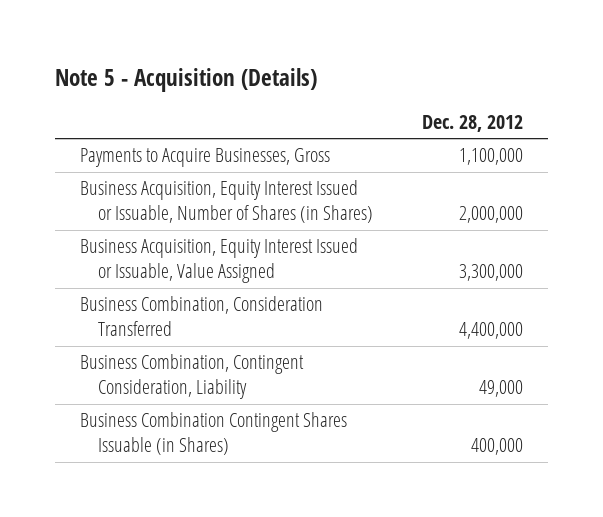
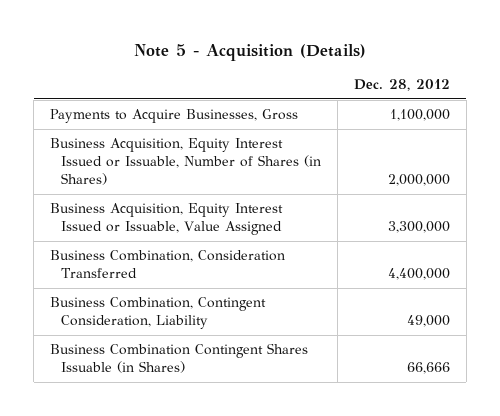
- Business Combination Contingent Shares Issuable (in Shares) | 400,000
+ Business Combination Contingent Shares Issuable (in Shares) | 66,666

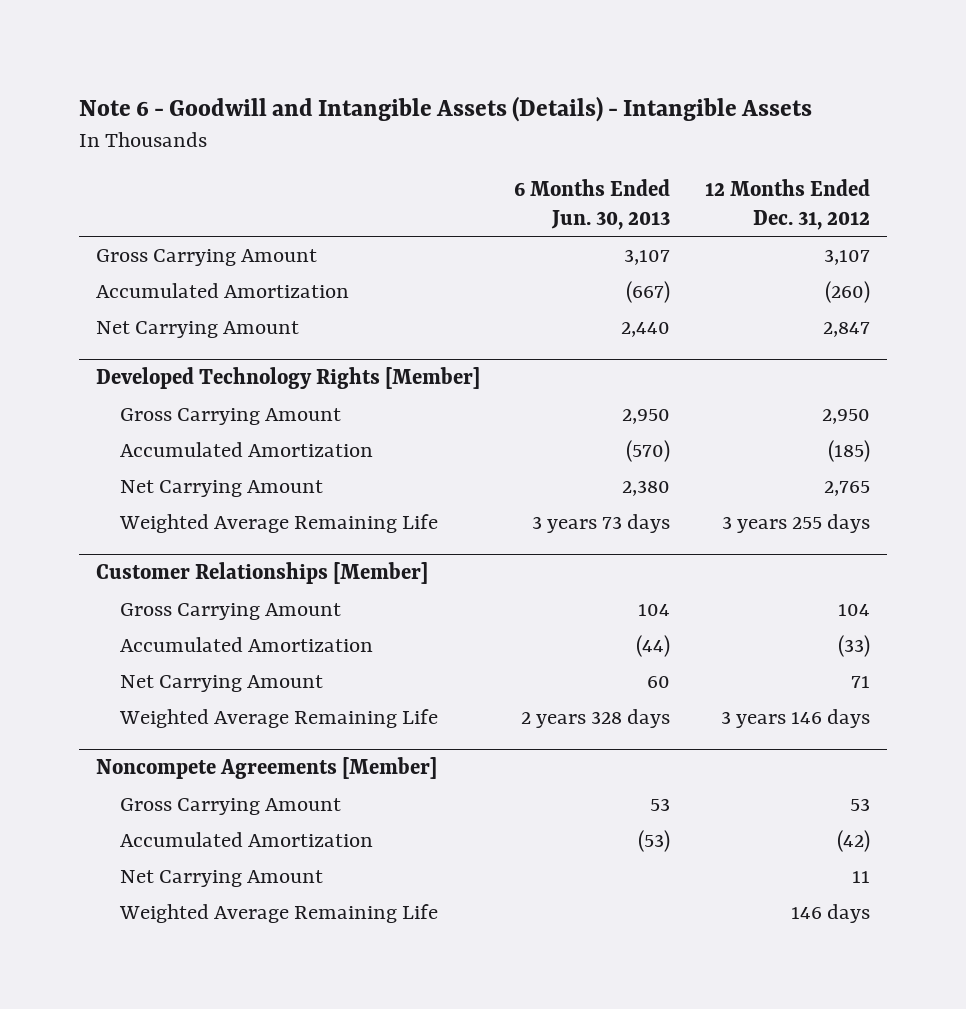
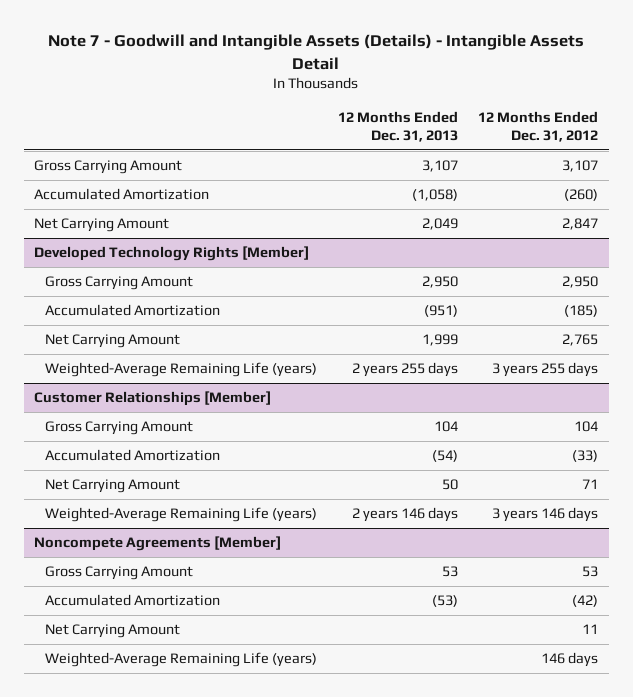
- Note 6 - Goodwill and Intangible Assets (Details) - Intangible Assets
+ Note 7 - Goodwill and Intangible Assets (Details) - Intangible Assets Detail
- | 6 Months Ended Jun. 30, 2013 | 12 Months Ended Dec. 31, 2012
+ | 12 Months Ended Dec. 31, 2013 | 12 Months Ended Dec. 31, 2012
@ Developed Technology Rights [Member]
- Weighted Average Remaining Life | 3 years 73 days | 3 years 255 days
+ Weighted-Average Remaining Life (years) | 2 years 255 days | 3 years 255 days
@ Customer Relationships [Member]
- Weighted Average Remaining Life | 2 years 328 days | 3 years 146 days
+ Weighted-Average Remaining Life (years) | 2 years 146 days | 3 years 146 days
@ Noncompete Agreements [Member]
- Weighted Average Remaining Life | | 146 days
+ Weighted-Average Remaining Life (years) | | 146 days

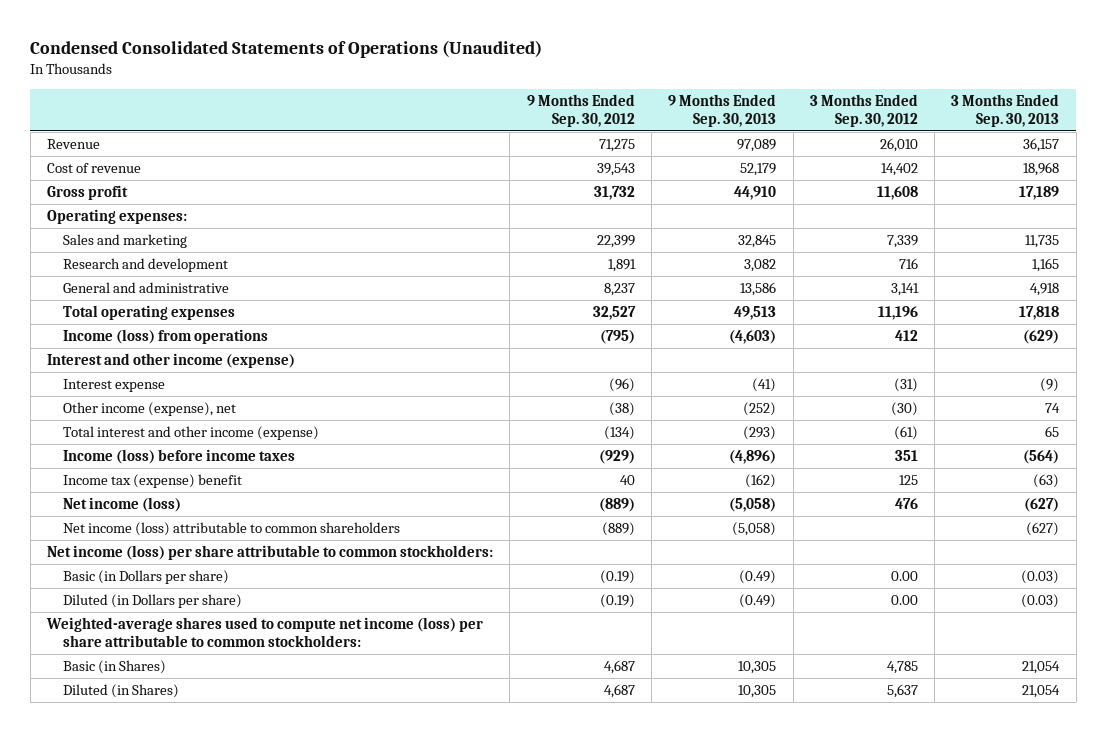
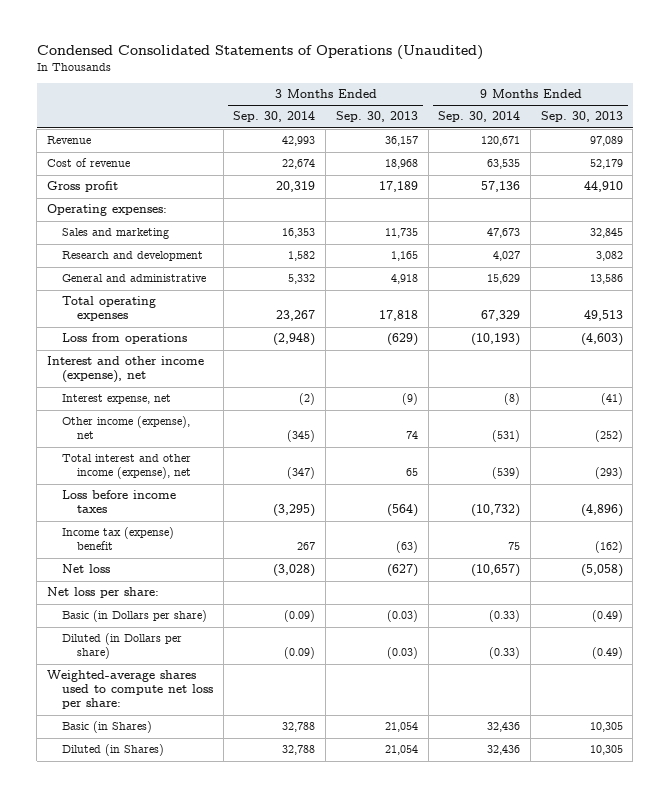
- | 9 Months Ended Sep. 30, 2012 | 9 Months Ended Sep. 30, 2013 | 3 Months Ended Sep. 30, 2012 | 3 Months Ended Sep. 30, 2013
+ | 3 Months Ended Sep. 30, 2014 | 3 Months Ended Sep. 30, 2013 | 9 Months Ended Sep. 30, 2014 | 9 Months Ended Sep. 30, 2013
- Income (loss) from operations | (795) | (4,603) | 412 | (629)
- Interest and other income (expense)
- Interest expense | (96) | (41) | (31) | (9)
+ Loss from operations | (2,948) | (629) | (10,193) | (4,603)
+ Interest and other income (expense), net
+ Interest expense, net | (2) | (9) | (8) | (41)
- Total interest and other income (expense) | (134) | (293) | (61) | 65
- Income (loss) before income taxes | (929) | (4,896) | 351 | (564)
+ Total interest and other income (expense), net | (347) | 65 | (539) | (293)
+ Loss before income taxes | (3,295) | (564) | (10,732) | (4,896)
- Net income (loss) | (889) | (5,058) | 476 | (627)
- Net income (loss) attributable to common shareholders | (889) | (5,058) | | (627)
- Net income (loss) per share attributable to common stockholders:
+ Net loss | (3,028) | (627) | (10,657) | (5,058)
+ Net loss per share:
- Weighted-average shares used to compute net income (loss) per share attributable to common stockholders:
+ Weighted-average shares used to compute net loss per share:

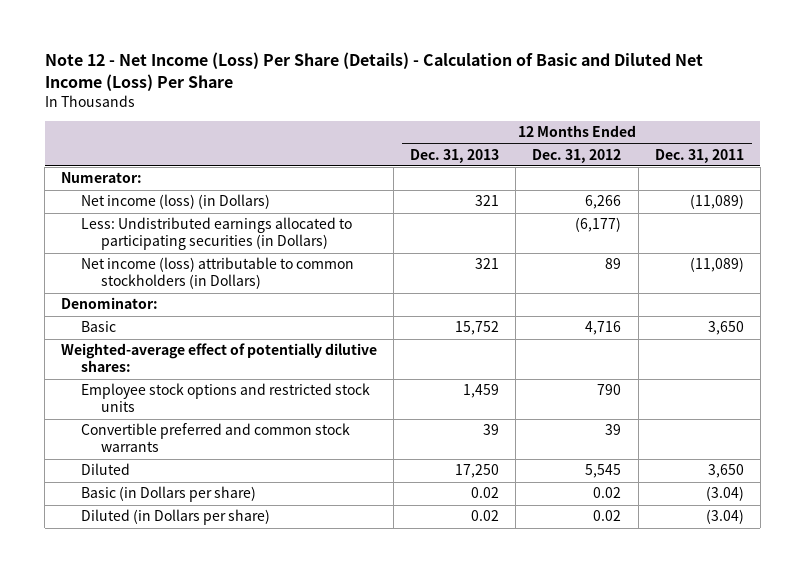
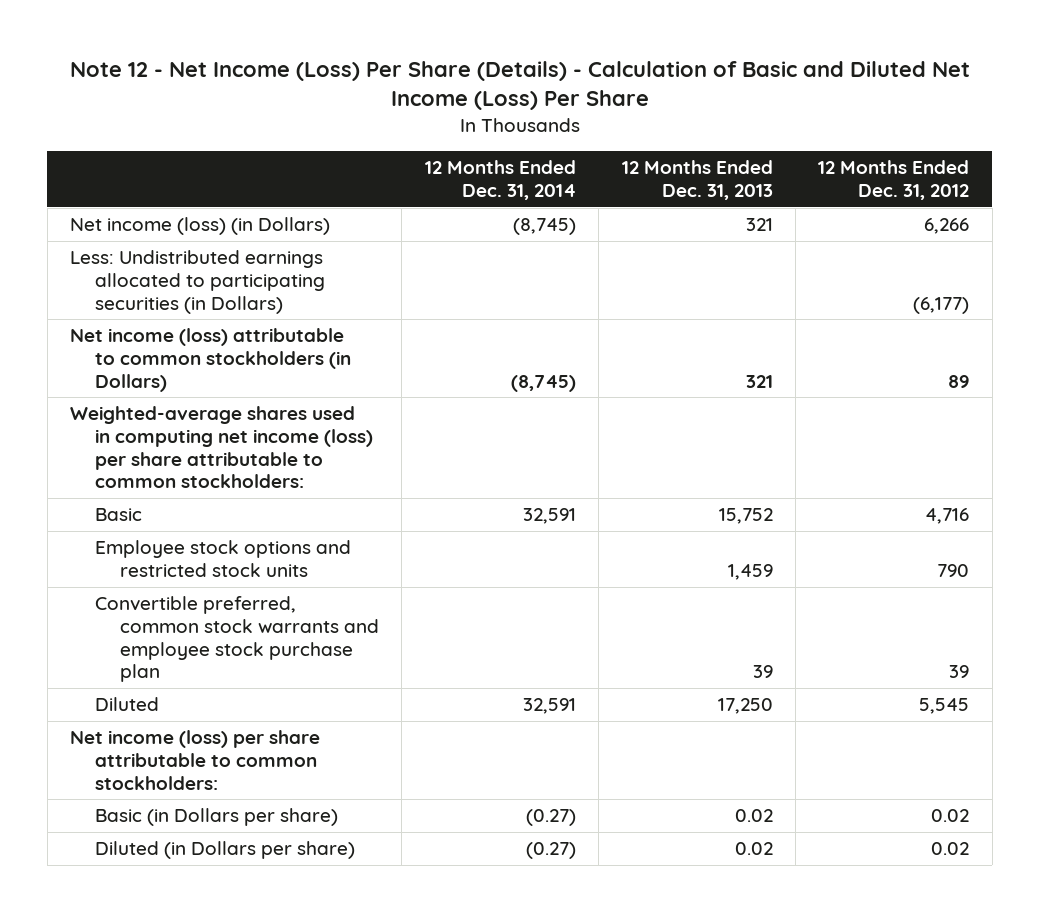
- | 12 Months Ended Dec. 31, 2013 | 12 Months Ended Dec. 31, 2012 | 12 Months Ended Dec. 31, 2011
+ | 12 Months Ended Dec. 31, 2014 | 12 Months Ended Dec. 31, 2013 | 12 Months Ended Dec. 31, 2012
- Numerator:
- Denominator:
+ Weighted-average shares used in computing net income (loss) per share attributable to common stockholders:
- Weighted-average effect of potentially dilutive shares:
- Convertible preferred and common stock warrants | 39 | 39 |
+ Convertible preferred, common stock warrants and employee stock purchase plan | | 39 | 39
+ Net income (loss) per share attributable to common stockholders:

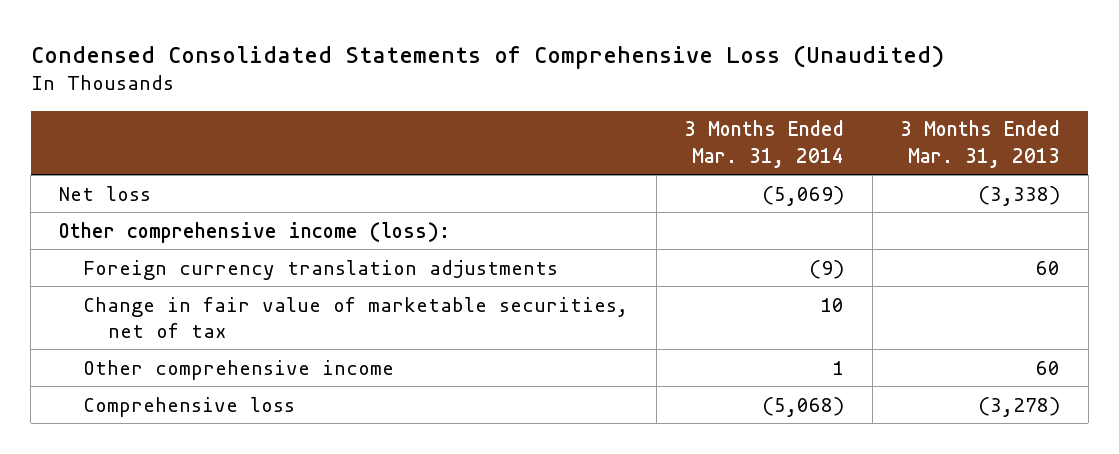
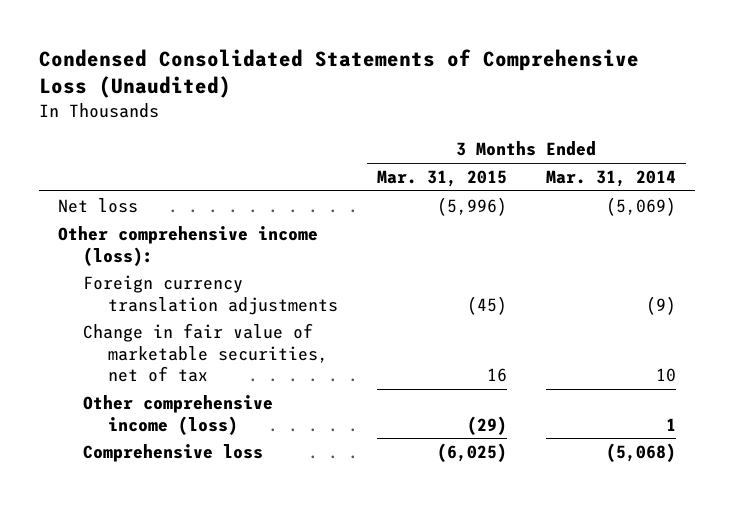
- | 3 Months Ended Mar. 31, 2014 | 3 Months Ended Mar. 31, 2013
+ | 3 Months Ended Mar. 31, 2015 | 3 Months Ended Mar. 31, 2014
- Other comprehensive income | 1 | 60
+ Other comprehensive income (loss) | (29) | 1

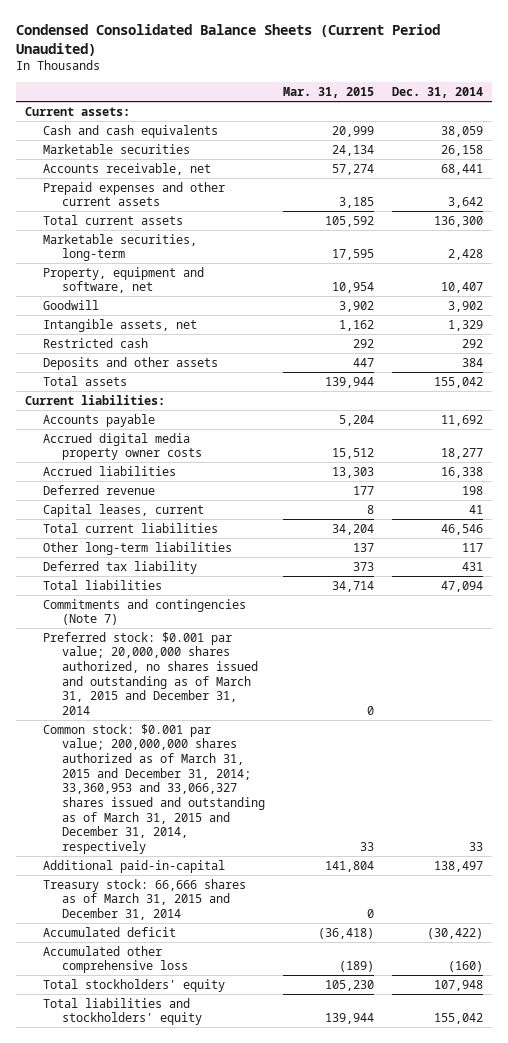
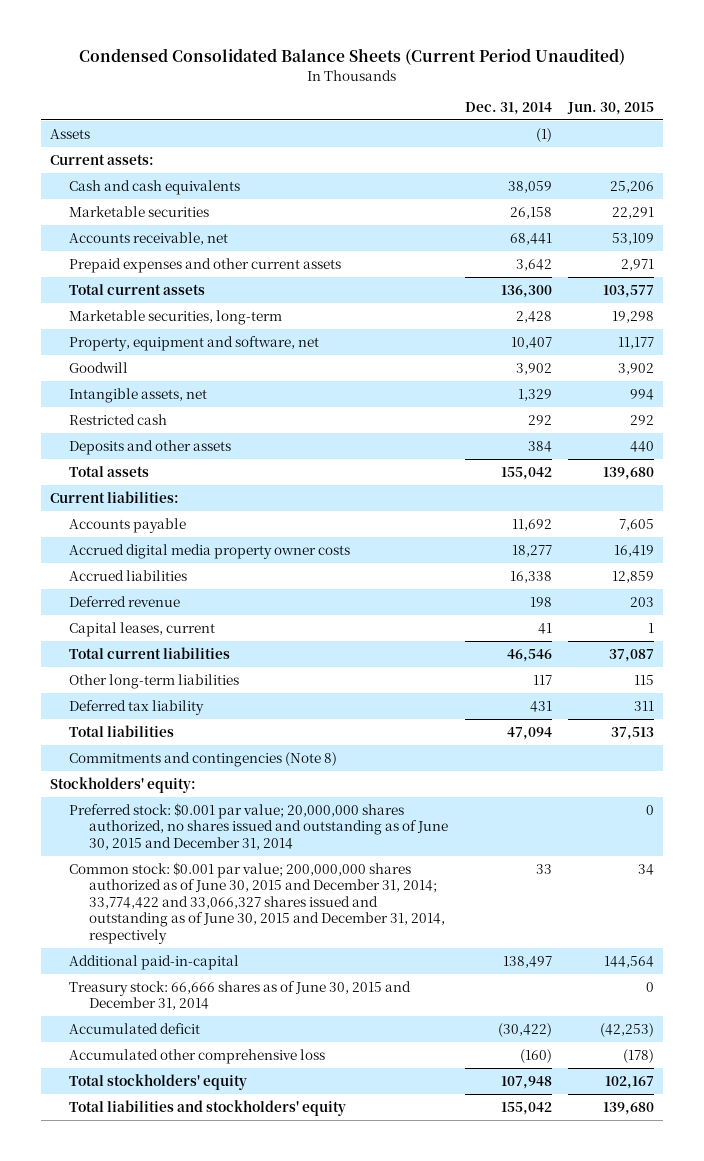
- | Mar. 31, 2015 | Dec. 31, 2014
+ | Dec. 31, 2014 | Jun. 30, 2015
+ Assets | (1) |
- Commitments and contingencies (Note 7)
- Preferred stock: $0.001 par value; 20,000,000 shares authorized, no shares issued and outstanding as of March 31, 2015 and December 31, 2014 | 0 |
- Common stock: $0.001 par value; 200,000,000 shares authorized as of March 31, 2015 and December 31, 2014; 33,360,953 and 33,066,327 shares issued and outstanding as of March 31, 2015 and December 31, 2014, respectively | 33 | 33
+ Commitments and contingencies (Note 8)
+ Stockholders' equity:
+ Preferred stock: $0.001 par value; 20,000,000 shares authorized, no shares issued and outstanding as of June 30, 2015 and December 31, 2014 | | 0
+ Common stock: $0.001 par value; 200,000,000 shares authorized as of June 30, 2015 and December 31, 2014; 33,774,422 and 33,066,327 shares issued and outstanding as of June 30, 2015 and December 31, 2014, respectively | 33 | 34
- Treasury stock: 66,666 shares as of March 31, 2015 and December 31, 2014 | 0 |
+ Treasury stock: 66,666 shares as of June 30, 2015 and December 31, 2014 | | 0

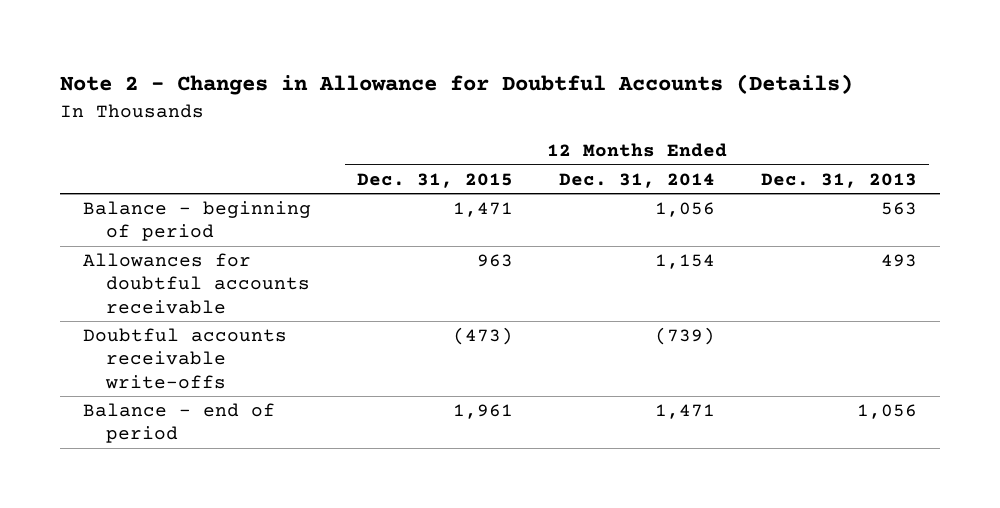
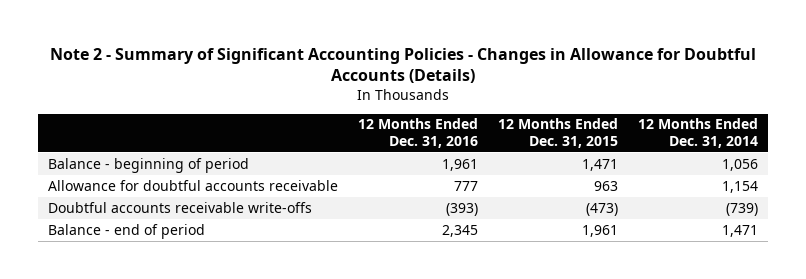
- Note 2 - Changes in Allowance for Doubtful Accounts (Details)
+ Note 2 - Summary of Significant Accounting Policies - Changes in Allowance for Doubtful Accounts (Details)
- | 12 Months Ended Dec. 31, 2015 | 12 Months Ended Dec. 31, 2014 | 12 Months Ended Dec. 31, 2013
+ | 12 Months Ended Dec. 31, 2016 | 12 Months Ended Dec. 31, 2015 | 12 Months Ended Dec. 31, 2014
- Allowances for doubtful accounts receivable | 963 | 1,154 | 493
+ Allowance for doubtful accounts receivable | 777 | 963 | 1,154

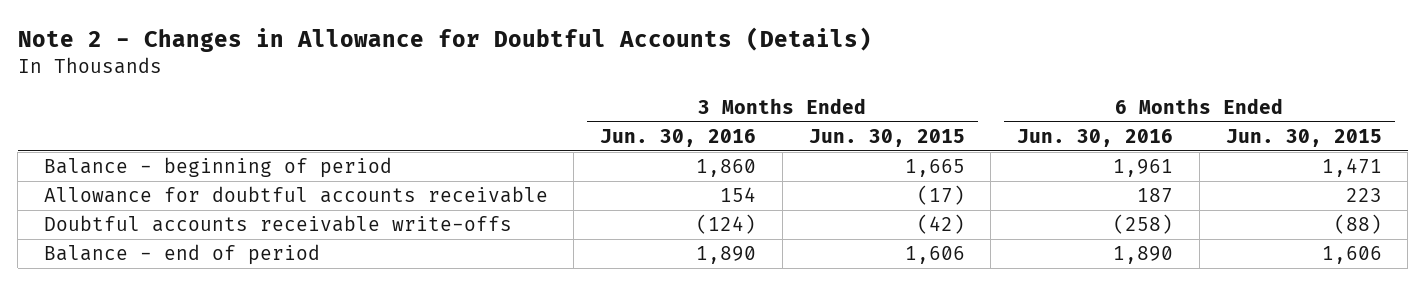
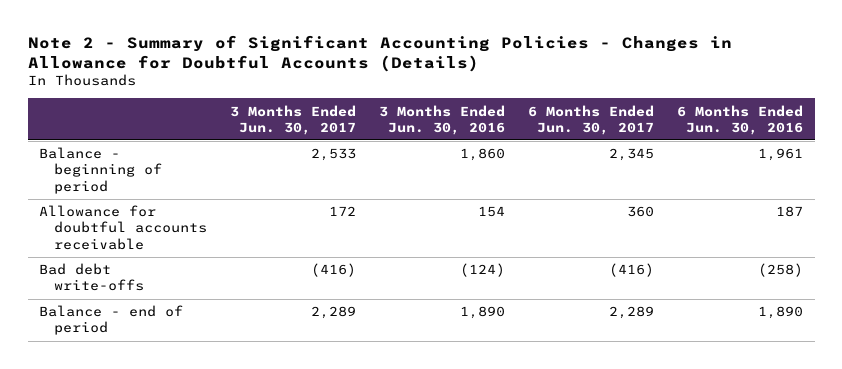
- Note 2 - Changes in Allowance for Doubtful Accounts (Details)
+ Note 2 - Summary of Significant Accounting Policies - Changes in Allowance for Doubtful Accounts (Details)
- | 3 Months Ended Jun. 30, 2016 | 3 Months Ended Jun. 30, 2015 | 6 Months Ended Jun. 30, 2016 | 6 Months Ended Jun. 30, 2015
+ | 3 Months Ended Jun. 30, 2017 | 3 Months Ended Jun. 30, 2016 | 6 Months Ended Jun. 30, 2017 | 6 Months Ended Jun. 30, 2016
- Doubtful accounts receivable write-offs | (124) | (42) | (258) | (88)
+ Bad debt write-offs | (416) | (124) | (416) | (258)

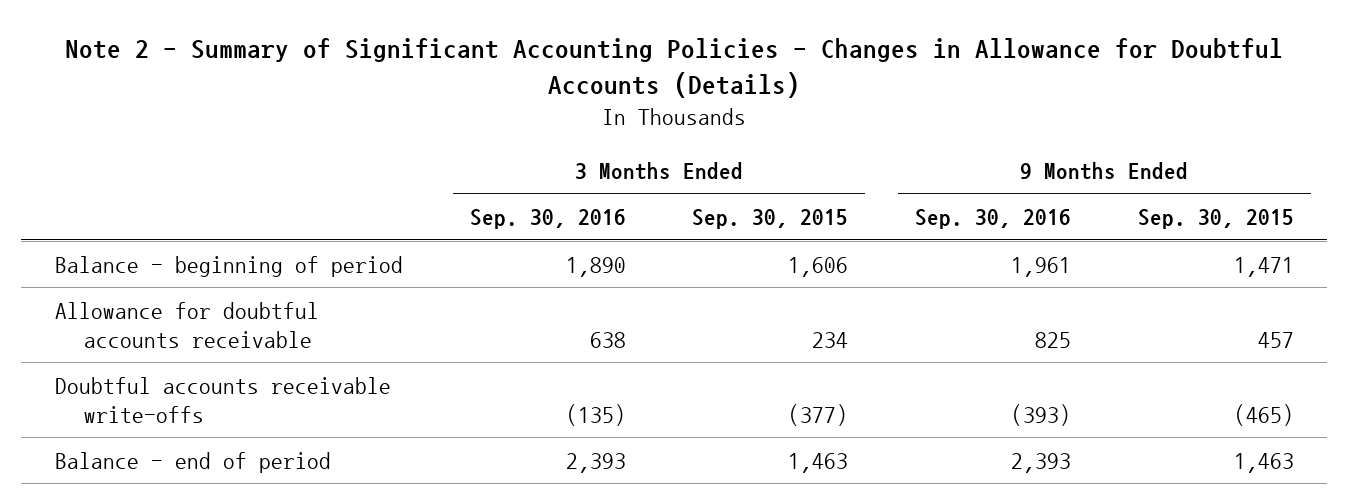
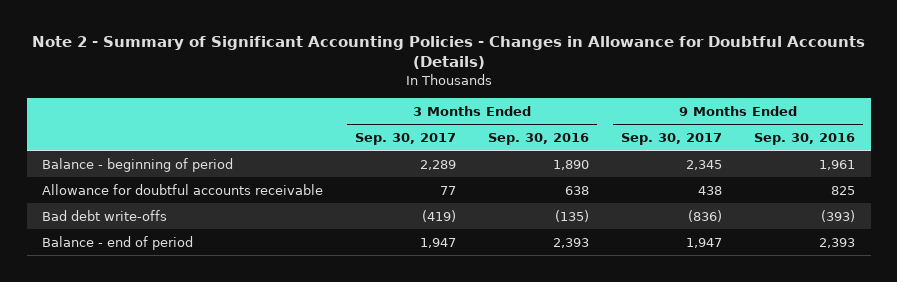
- | 3 Months Ended Sep. 30, 2016 | 3 Months Ended Sep. 30, 2015 | 9 Months Ended Sep. 30, 2016 | 9 Months Ended Sep. 30, 2015
+ | 3 Months Ended Sep. 30, 2017 | 3 Months Ended Sep. 30, 2016 | 9 Months Ended Sep. 30, 2017 | 9 Months Ended Sep. 30, 2016
- Doubtful accounts receivable write-offs | (135) | (377) | (393) | (465)
+ Bad debt write-offs | (419) | (135) | (836) | (393)

